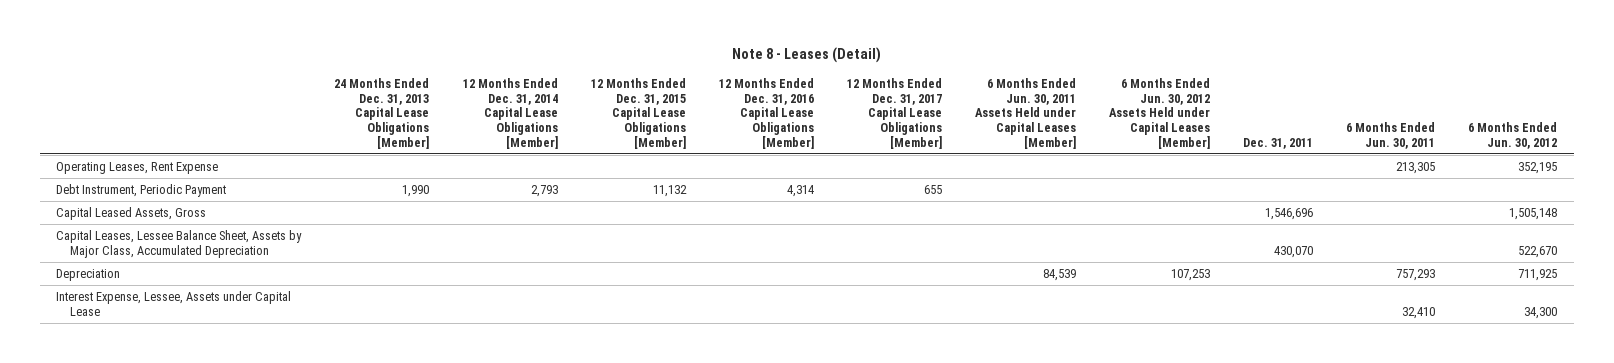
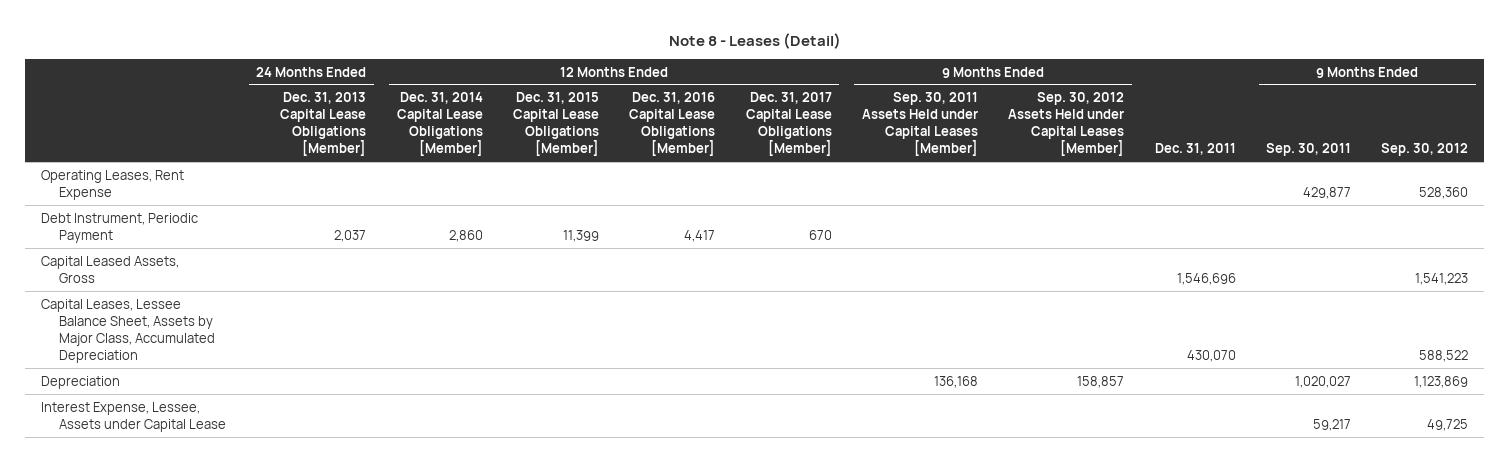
- | 24 Months Ended Dec. 31, 2013 Capital Lease Obligations [Member] | 12 Months Ended Dec. 31, 2014 Capital Lease Obligations [Member] | 12 Months Ended Dec. 31, 2015 Capital Lease Obligations [Member] | 12 Months Ended Dec. 31, 2016 Capital Lease Obligations [Member] | 12 Months Ended Dec. 31, 2017 Capital Lease Obligations [Member] | 6 Months Ended Jun. 30, 2011 Assets Held under Capital Leases [Member] | 6 Months Ended Jun. 30, 2012 Assets Held under Capital Leases [Member] | Dec. 31, 2011 | 6 Months Ended Jun. 30, 2011 | 6 Months Ended Jun. 30, 2012
+ | 24 Months Ended Dec. 31, 2013 Capital Lease Obligations [Member] | 12 Months Ended Dec. 31, 2014 Capital Lease Obligations [Member] | 12 Months Ended Dec. 31, 2015 Capital Lease Obligations [Member] | 12 Months Ended Dec. 31, 2016 Capital Lease Obligations [Member] | 12 Months Ended Dec. 31, 2017 Capital Lease Obligations [Member] | 9 Months Ended Sep. 30, 2011 Assets Held under Capital Leases [Member] | 9 Months Ended Sep. 30, 2012 Assets Held under Capital Leases [Member] | Dec. 31, 2011 | 9 Months Ended Sep. 30, 2011 | 9 Months Ended Sep. 30, 2012
- Debt Instrument, Periodic Payment | 1,990 | 2,793 | 11,132 | 4,314 | 655 | | | | |
+ Debt Instrument, Periodic Payment | 2,037 | 2,860 | 11,399 | 4,417 | 670 | | | | |

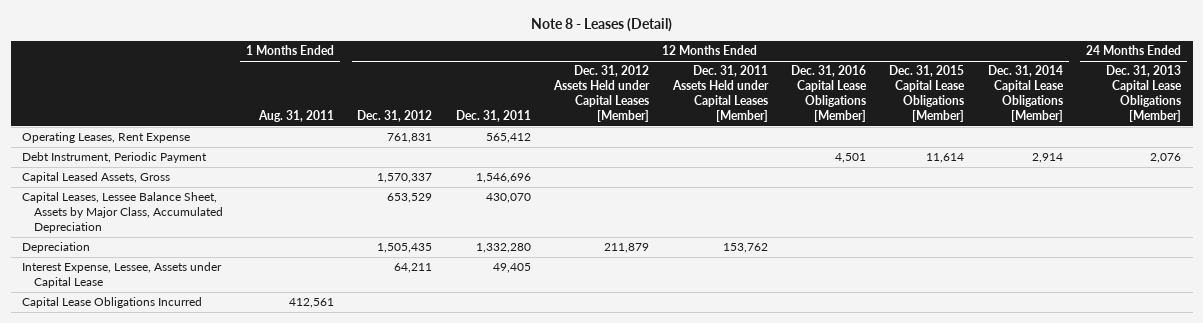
- | 24 Months Ended Dec. 31, 2013 Capital Lease Obligations [Member] | 12 Months Ended Dec. 31, 2014 Capital Lease Obligations [Member] | 12 Months Ended Dec. 31, 2015 Capital Lease Obligations [Member] | 12 Months Ended Dec. 31, 2016 Capital Lease Obligations [Member] | 12 Months Ended Dec. 31, 2017 Capital Lease Obligations [Member] | 9 Months Ended Sep. 30, 2011 Assets Held under Capital Leases [Member] | 9 Months Ended Sep. 30, 2012 Assets Held under Capital Leases [Member] | Dec. 31, 2011 | 9 Months Ended Sep. 30, 2011 | 9 Months Ended Sep. 30, 2012
+ | 1 Months Ended Aug. 31, 2011 | 12 Months Ended Dec. 31, 2012 | 12 Months Ended Dec. 31, 2011 | 12 Months Ended Dec. 31, 2012 Assets Held under Capital Leases [Member] | 12 Months Ended Dec. 31, 2011 Assets Held under Capital Leases [Member] | 12 Months Ended Dec. 31, 2016 Capital Lease Obligations [Member] | 12 Months Ended Dec. 31, 2015 Capital Lease Obligations [Member] | 12 Months Ended Dec. 31, 2014 Capital Lease Obligations [Member] | 24 Months Ended Dec. 31, 2013 Capital Lease Obligations [Member]
- Debt Instrument, Periodic Payment | 2,037 | 2,860 | 11,399 | 4,417 | 670 | | | | |
+ Debt Instrument, Periodic Payment | | | | | | 4,501 | 11,614 | 2,914 | 2,076
+ Capital Lease Obligations Incurred | 412,561 | | | | | | | |

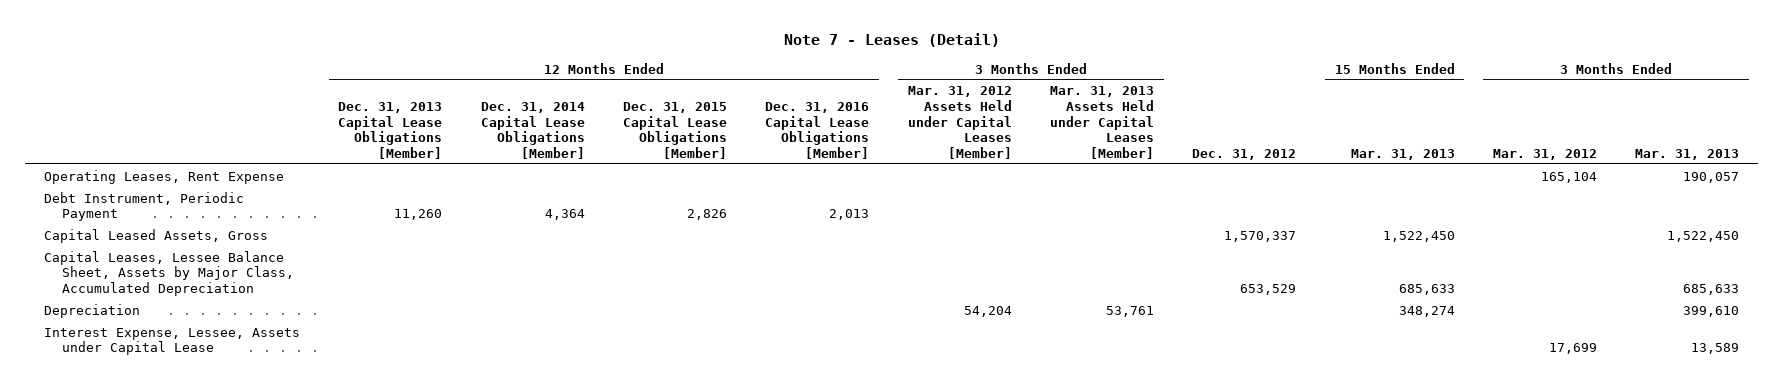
- Note 8 - Leases (Detail)
+ Note 7 - Leases (Detail)
- | 1 Months Ended Aug. 31, 2011 | 12 Months Ended Dec. 31, 2012 | 12 Months Ended Dec. 31, 2011 | 12 Months Ended Dec. 31, 2012 Assets Held under Capital Leases [Member] | 12 Months Ended Dec. 31, 2011 Assets Held under Capital Leases [Member] | 12 Months Ended Dec. 31, 2016 Capital Lease Obligations [Member] | 12 Months Ended Dec. 31, 2015 Capital Lease Obligations [Member] | 12 Months Ended Dec. 31, 2014 Capital Lease Obligations [Member] | 24 Months Ended Dec. 31, 2013 Capital Lease Obligations [Member]
+ | 12 Months Ended Dec. 31, 2013 Capital Lease Obligations [Member] | 12 Months Ended Dec. 31, 2014 Capital Lease Obligations [Member] | 12 Months Ended Dec. 31, 2015 Capital Lease Obligations [Member] | 12 Months Ended Dec. 31, 2016 Capital Lease Obligations [Member] | 3 Months Ended Mar. 31, 2012 Assets Held under Capital Leases [Member] | 3 Months Ended Mar. 31, 2013 Assets Held under Capital Leases [Member] | Dec. 31, 2012 | 15 Months Ended Mar. 31, 2013 | 3 Months Ended Mar. 31, 2012 | 3 Months Ended Mar. 31, 2013
- Debt Instrument, Periodic Payment | | | | | | 4,501 | 11,614 | 2,914 | 2,076
+ Debt Instrument, Periodic Payment | 11,260 | 4,364 | 2,826 | 2,013 | | | | | |
- Capital Lease Obligations Incurred | 412,561 | | | | | | | |

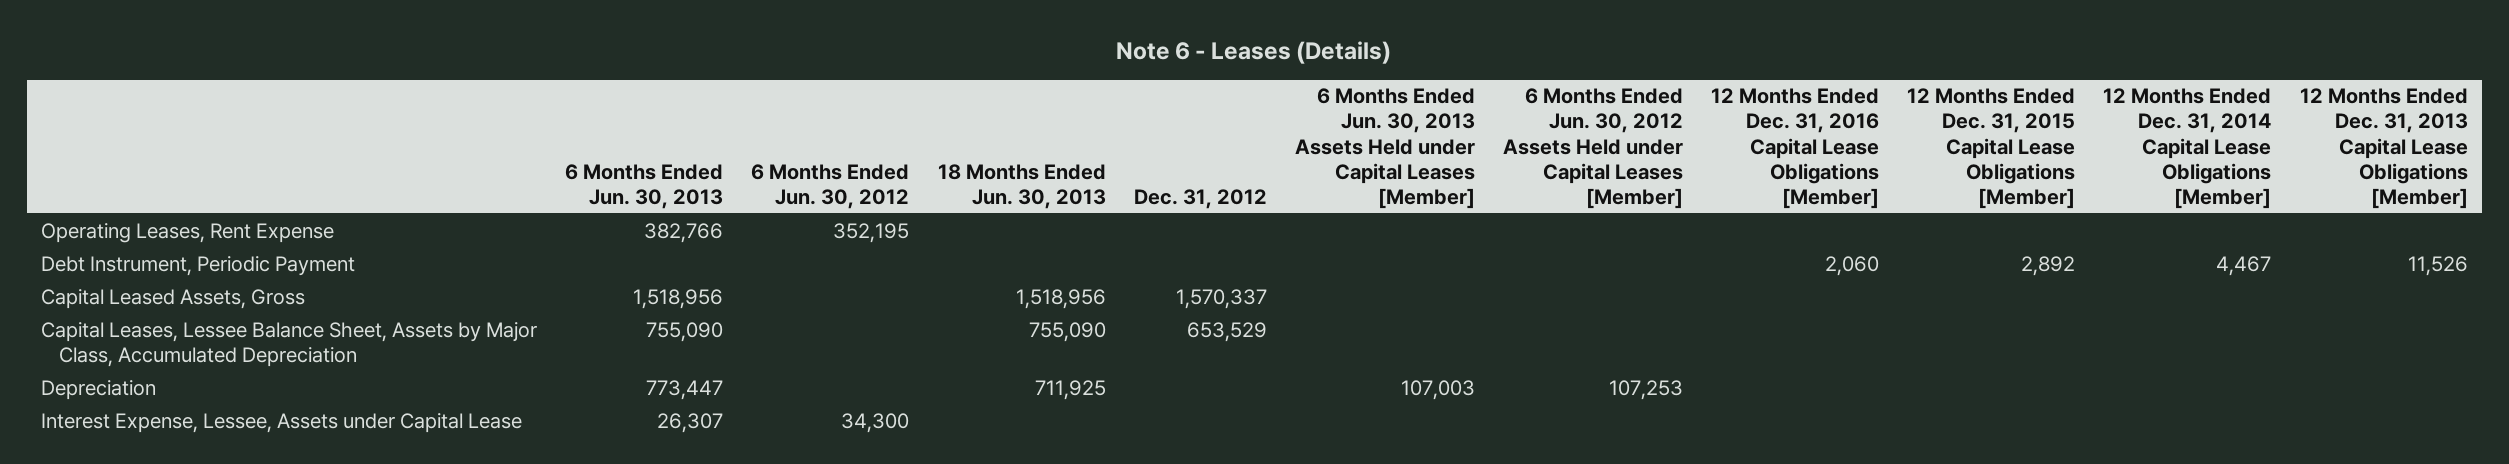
- Note 7 - Leases (Detail)
+ Note 6 - Leases (Details)
- | 12 Months Ended Dec. 31, 2013 Capital Lease Obligations [Member] | 12 Months Ended Dec. 31, 2014 Capital Lease Obligations [Member] | 12 Months Ended Dec. 31, 2015 Capital Lease Obligations [Member] | 12 Months Ended Dec. 31, 2016 Capital Lease Obligations [Member] | 3 Months Ended Mar. 31, 2012 Assets Held under Capital Leases [Member] | 3 Months Ended Mar. 31, 2013 Assets Held under Capital Leases [Member] | Dec. 31, 2012 | 15 Months Ended Mar. 31, 2013 | 3 Months Ended Mar. 31, 2012 | 3 Months Ended Mar. 31, 2013
+ | 6 Months Ended Jun. 30, 2013 | 6 Months Ended Jun. 30, 2012 | 18 Months Ended Jun. 30, 2013 | Dec. 31, 2012 | 6 Months Ended Jun. 30, 2013 Assets Held under Capital Leases [Member] | 6 Months Ended Jun. 30, 2012 Assets Held under Capital Leases [Member] | 12 Months Ended Dec. 31, 2016 Capital Lease Obligations [Member] | 12 Months Ended Dec. 31, 2015 Capital Lease Obligations [Member] | 12 Months Ended Dec. 31, 2014 Capital Lease Obligations [Member] | 12 Months Ended Dec. 31, 2013 Capital Lease Obligations [Member]
- Debt Instrument, Periodic Payment | 11,260 | 4,364 | 2,826 | 2,013 | | | | | |
+ Debt Instrument, Periodic Payment | | | | | | | 2,060 | 2,892 | 4,467 | 11,526

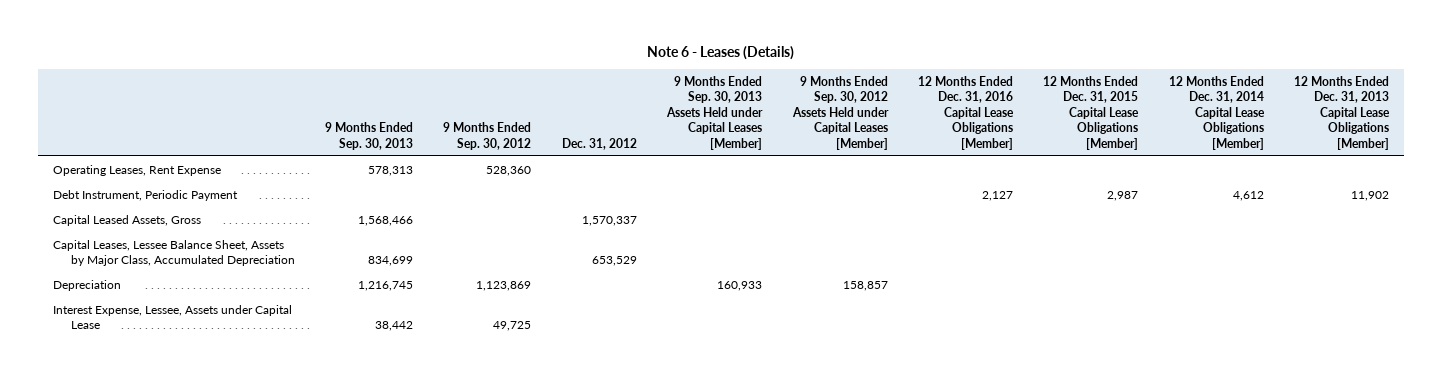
- | 6 Months Ended Jun. 30, 2013 | 6 Months Ended Jun. 30, 2012 | 18 Months Ended Jun. 30, 2013 | Dec. 31, 2012 | 6 Months Ended Jun. 30, 2013 Assets Held under Capital Leases [Member] | 6 Months Ended Jun. 30, 2012 Assets Held under Capital Leases [Member] | 12 Months Ended Dec. 31, 2016 Capital Lease Obligations [Member] | 12 Months Ended Dec. 31, 2015 Capital Lease Obligations [Member] | 12 Months Ended Dec. 31, 2014 Capital Lease Obligations [Member] | 12 Months Ended Dec. 31, 2013 Capital Lease Obligations [Member]
+ | 9 Months Ended Sep. 30, 2013 | 9 Months Ended Sep. 30, 2012 | Dec. 31, 2012 | 9 Months Ended Sep. 30, 2013 Assets Held under Capital Leases [Member] | 9 Months Ended Sep. 30, 2012 Assets Held under Capital Leases [Member] | 12 Months Ended Dec. 31, 2016 Capital Lease Obligations [Member] | 12 Months Ended Dec. 31, 2015 Capital Lease Obligations [Member] | 12 Months Ended Dec. 31, 2014 Capital Lease Obligations [Member] | 12 Months Ended Dec. 31, 2013 Capital Lease Obligations [Member]
- Debt Instrument, Periodic Payment | | | | | | | 2,060 | 2,892 | 4,467 | 11,526
+ Debt Instrument, Periodic Payment | | | | | | 2,127 | 2,987 | 4,612 | 11,902

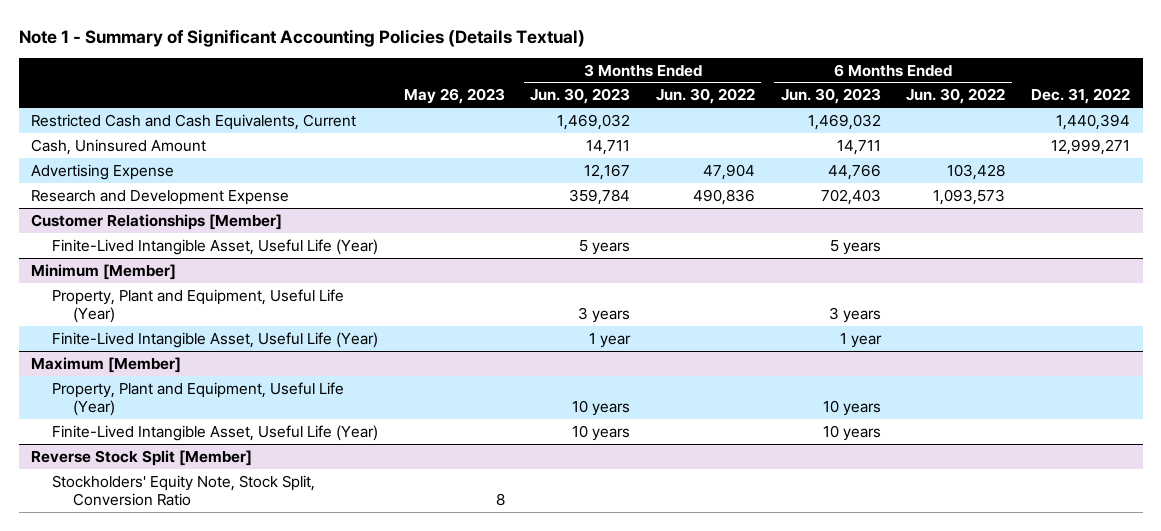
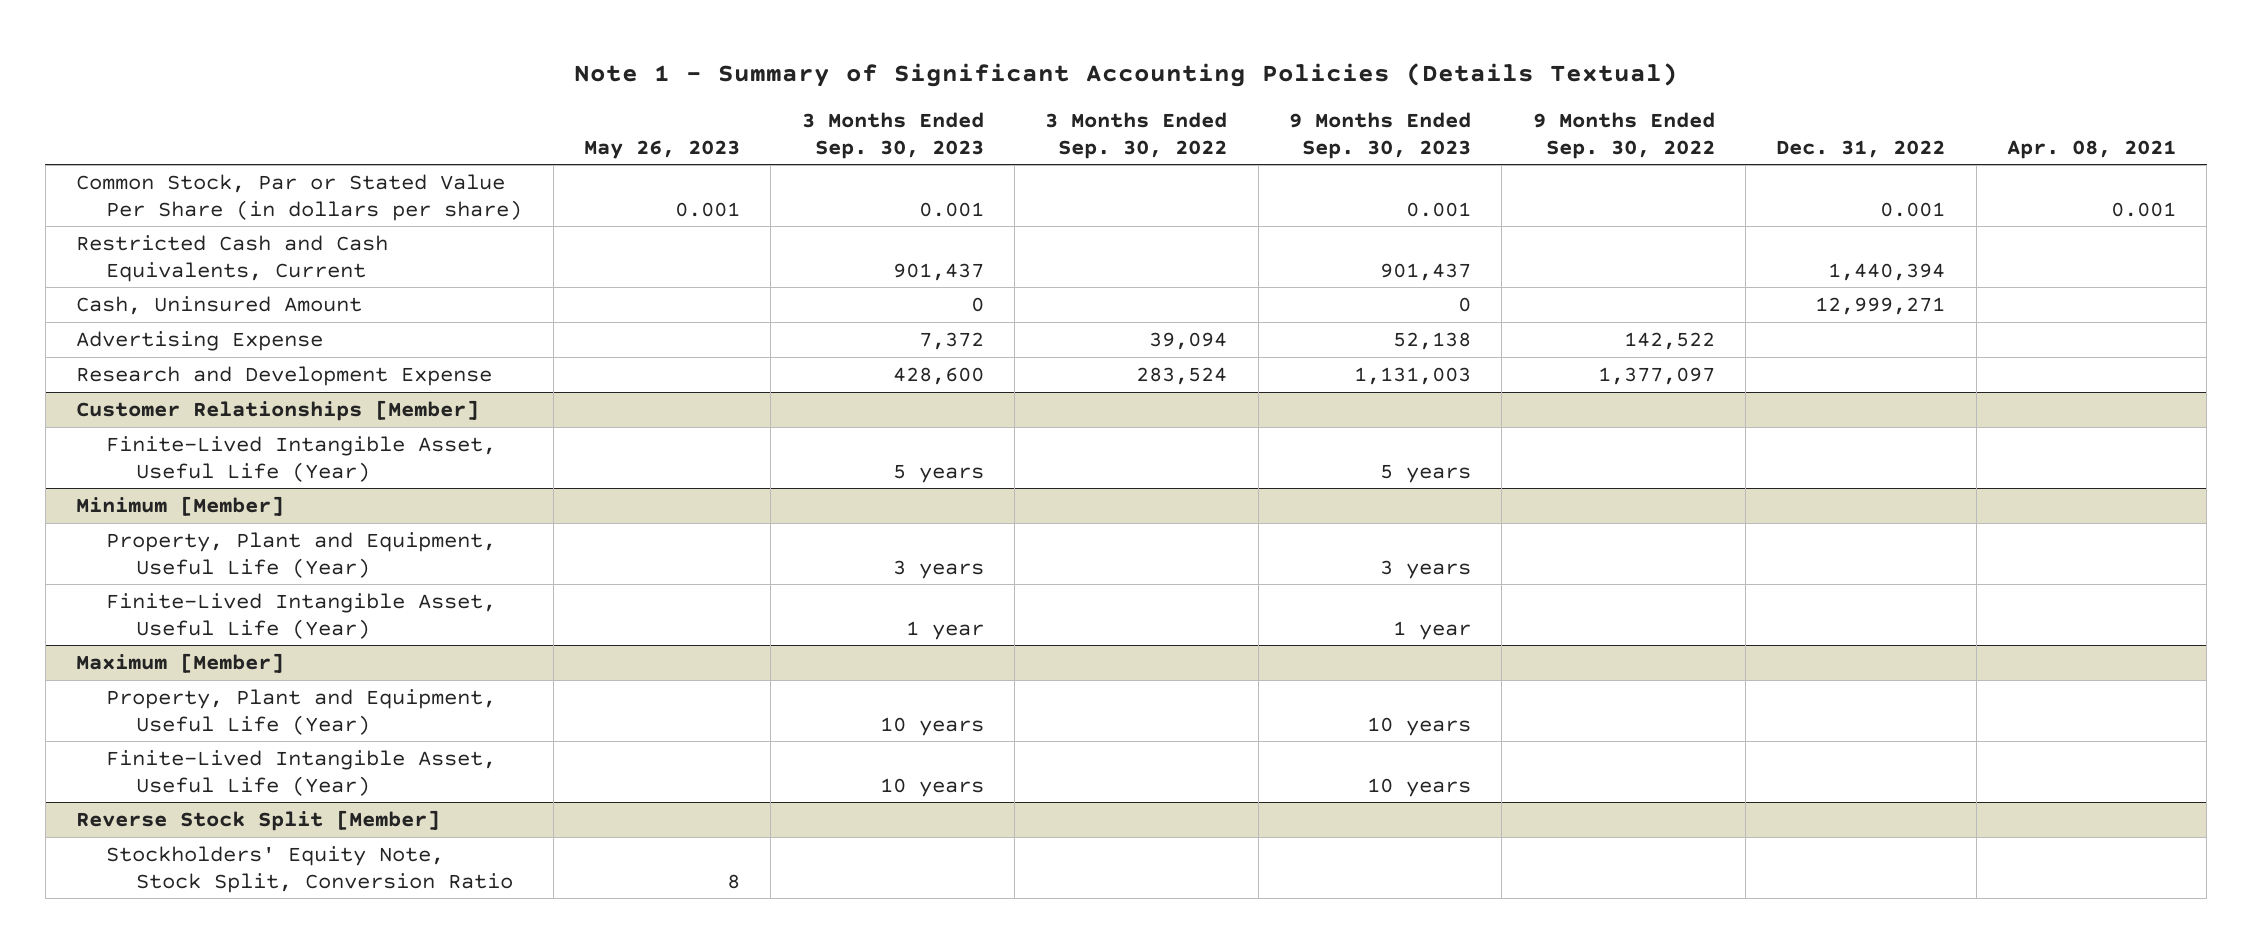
- | May 26, 2023 | 3 Months Ended Jun. 30, 2023 | 3 Months Ended Jun. 30, 2022 | 6 Months Ended Jun. 30, 2023 | 6 Months Ended Jun. 30, 2022 | Dec. 31, 2022
+ | May 26, 2023 | 3 Months Ended Sep. 30, 2023 | 3 Months Ended Sep. 30, 2022 | 9 Months Ended Sep. 30, 2023 | 9 Months Ended Sep. 30, 2022 | Dec. 31, 2022 | Apr. 08, 2021
+ Common Stock, Par or Stated Value Per Share (in dollars per share) | 0.001 | 0.001 | | 0.001 | | 0.001 | 0.001

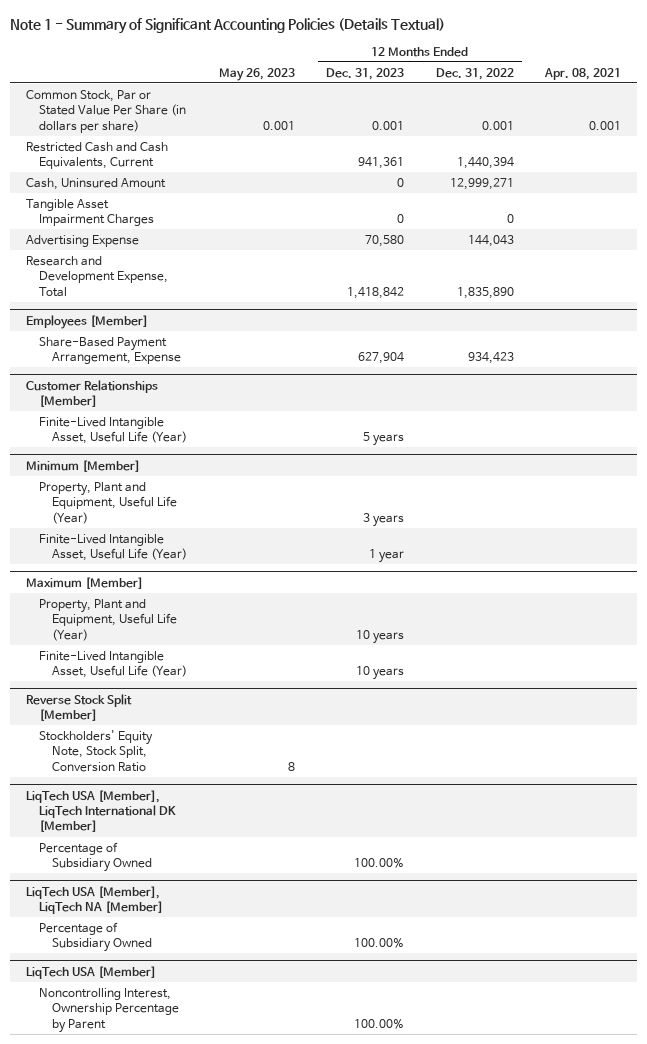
- | May 26, 2023 | 3 Months Ended Sep. 30, 2023 | 3 Months Ended Sep. 30, 2022 | 9 Months Ended Sep. 30, 2023 | 9 Months Ended Sep. 30, 2022 | Dec. 31, 2022 | Apr. 08, 2021
+ | May 26, 2023 | 12 Months Ended Dec. 31, 2023 | 12 Months Ended Dec. 31, 2022 | Apr. 08, 2021
+ Tangible Asset Impairment Charges | | 0 | 0 |
- Research and Development Expense | | 428,600 | 283,524 | 1,131,003 | 1,377,097 | |
+ Research and Development Expense, Total | | 1,418,842 | 1,835,890 |
+ Employees [Member]
+ Share-Based Payment Arrangement, Expense | | 627,904 | 934,423 |
+ LiqTech USA [Member], LiqTech International DK [Member]
+ Percentage of Subsidiary Owned | | 100.00% | |
+ LiqTech USA [Member], LiqTech NA [Member]
+ Percentage of Subsidiary Owned | | 100.00% | |
+ LiqTech USA [Member]
+ Noncontrolling Interest, Ownership Percentage by Parent | | 100.00% | |

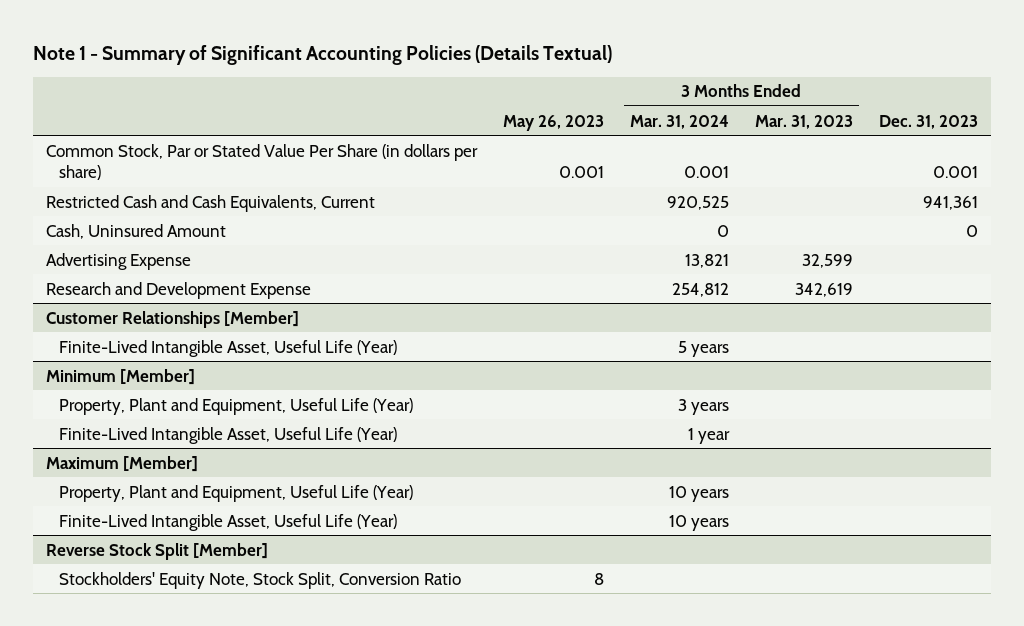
- | May 26, 2023 | 12 Months Ended Dec. 31, 2023 | 12 Months Ended Dec. 31, 2022 | Apr. 08, 2021
+ | May 26, 2023 | 3 Months Ended Mar. 31, 2024 | 3 Months Ended Mar. 31, 2023 | Dec. 31, 2023
- Tangible Asset Impairment Charges | | 0 | 0 |
- Research and Development Expense, Total | | 1,418,842 | 1,835,890 |
- Employees [Member]
- Share-Based Payment Arrangement, Expense | | 627,904 | 934,423 |
+ Research and Development Expense | | 254,812 | 342,619 |
- LiqTech USA [Member], LiqTech International DK [Member]
- Percentage of Subsidiary Owned | | 100.00% | |
- LiqTech USA [Member], LiqTech NA [Member]
- Percentage of Subsidiary Owned | | 100.00% | |
- LiqTech USA [Member]
- Noncontrolling Interest, Ownership Percentage by Parent | | 100.00% | |

